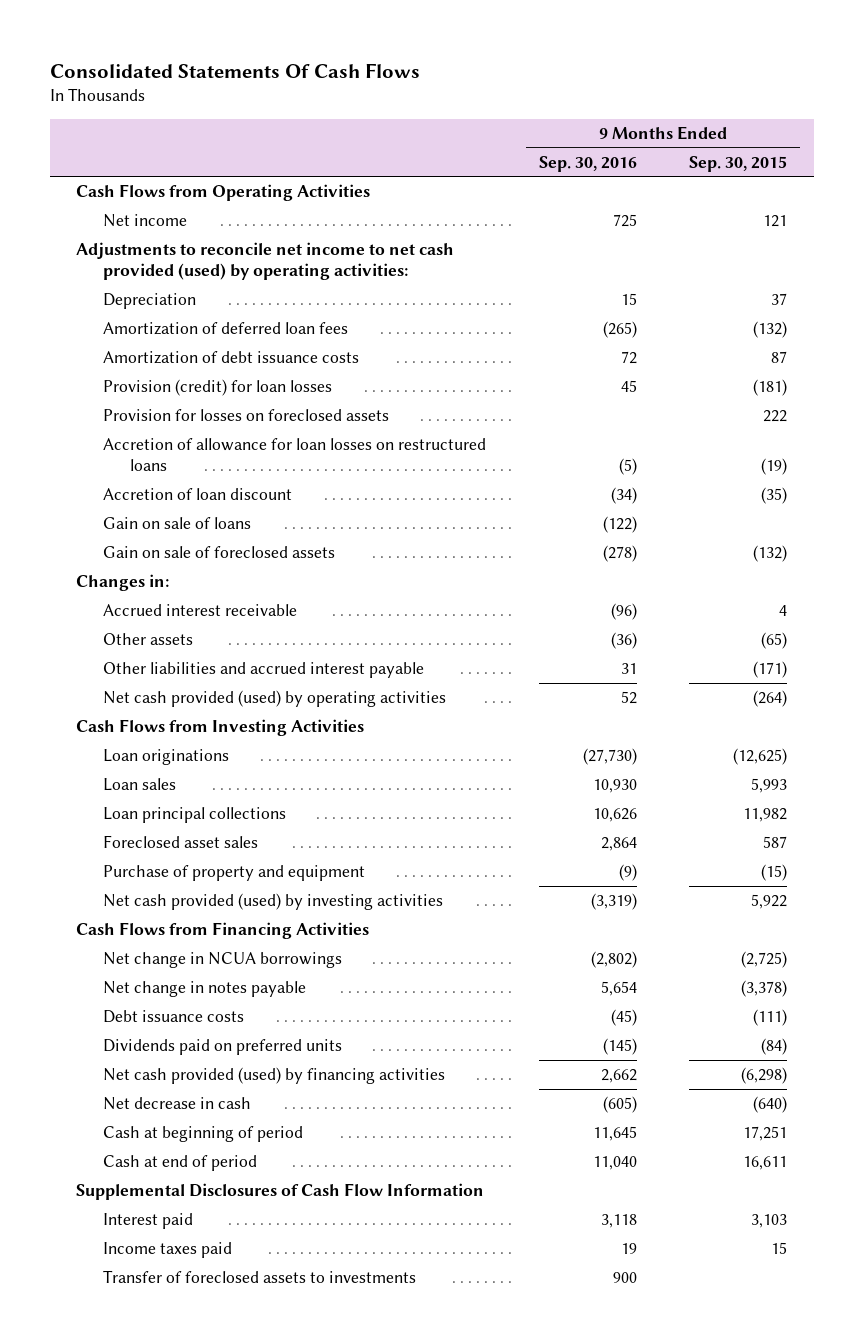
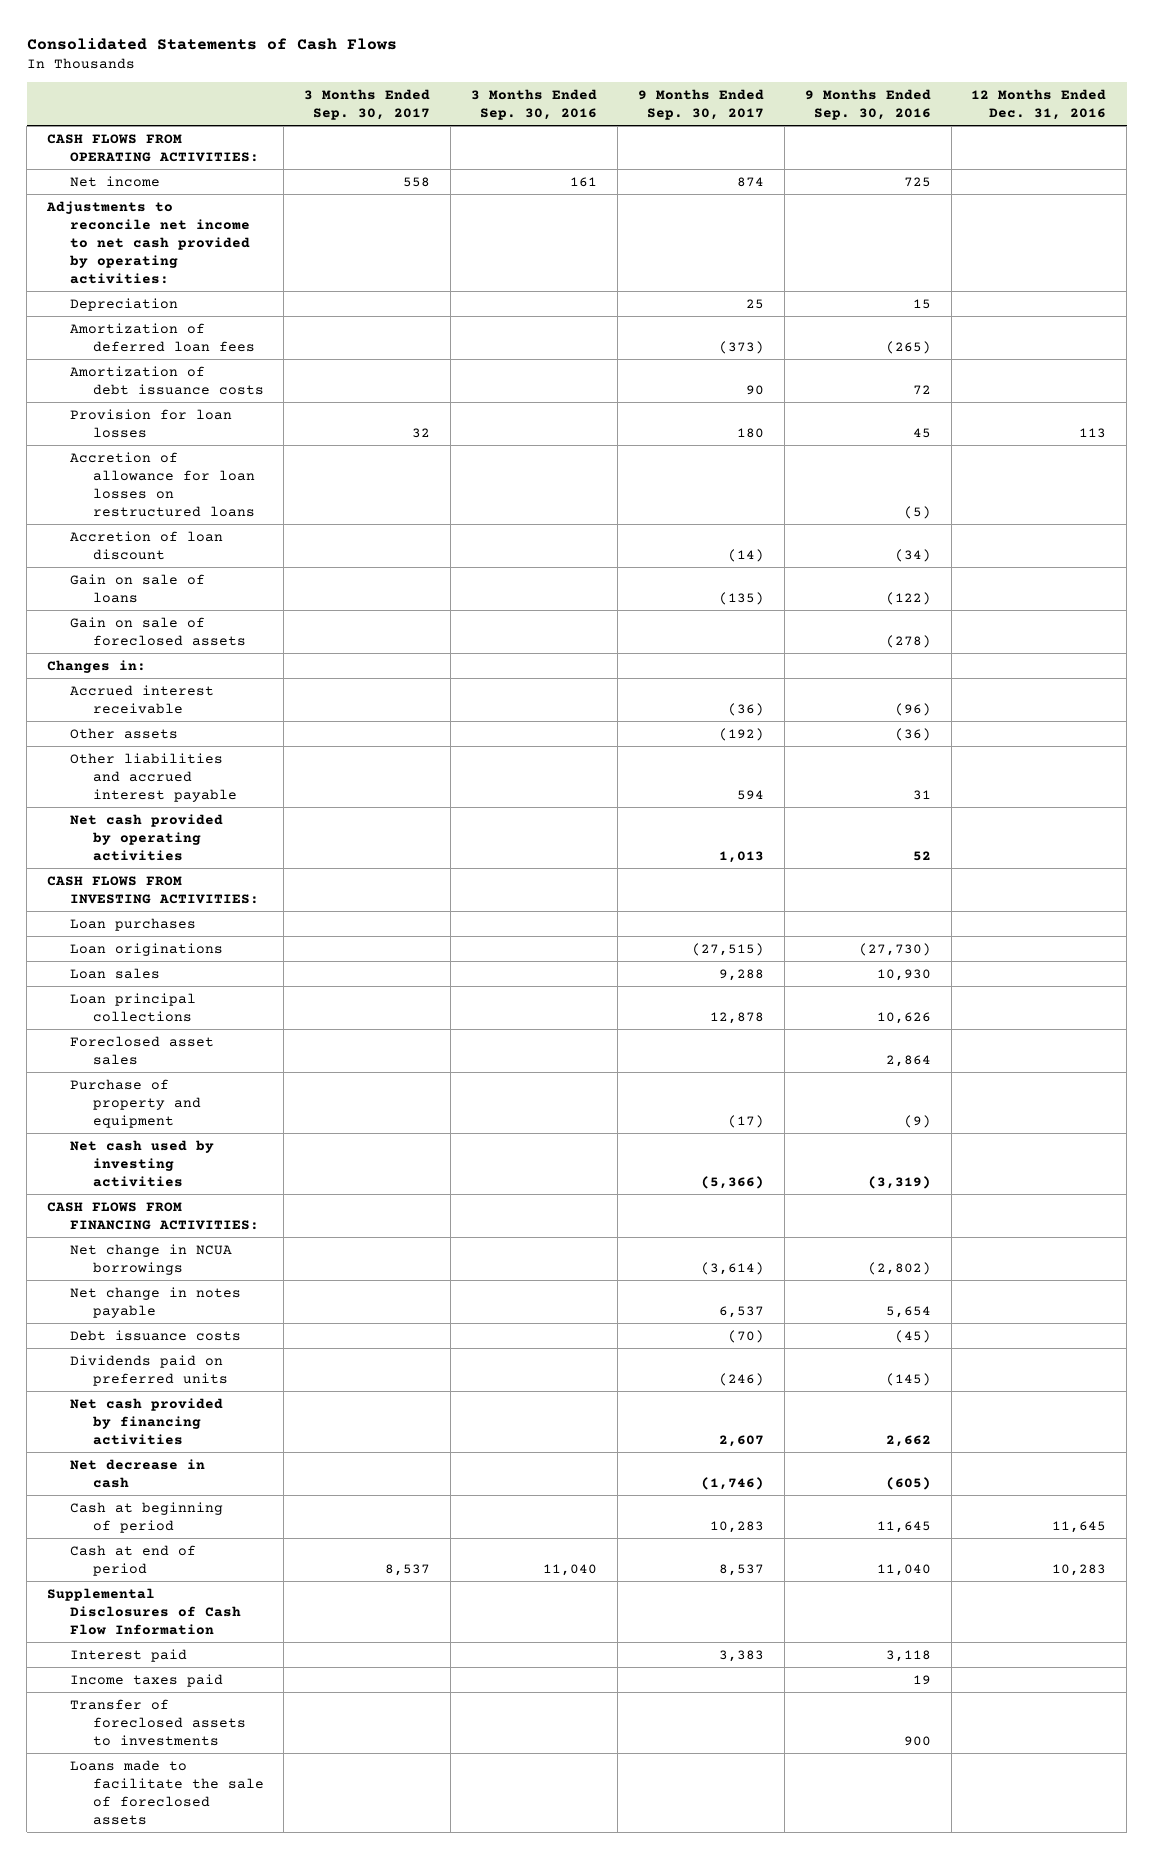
- Consolidated Statements Of Cash Flows
+ Consolidated Statements of Cash Flows
- | 9 Months Ended Sep. 30, 2016 | 9 Months Ended Sep. 30, 2015
+ | 3 Months Ended Sep. 30, 2017 | 3 Months Ended Sep. 30, 2016 | 9 Months Ended Sep. 30, 2017 | 9 Months Ended Sep. 30, 2016 | 12 Months Ended Dec. 31, 2016
- Cash Flows from Operating Activities
+ CASH FLOWS FROM OPERATING ACTIVITIES:
- Adjustments to reconcile net income to net cash provided (used) by operating activities:
+ Adjustments to reconcile net income to net cash provided by operating activities:
- Provision (credit) for loan losses | 45 | (181)
- Provision for losses on foreclosed assets | | 222
+ Provision for loan losses | 32 | | 180 | 45 | 113
- Net cash provided (used) by operating activities | 52 | (264)
- Cash Flows from Investing Activities
+ Net cash provided by operating activities | | | 1,013 | 52 |
+ CASH FLOWS FROM INVESTING ACTIVITIES:
+ Loan purchases
- Net cash provided (used) by investing activities | (3,319) | 5,922
- Cash Flows from Financing Activities
+ Net cash used by investing activities | | | (5,366) | (3,319) |
+ CASH FLOWS FROM FINANCING ACTIVITIES:
- Net cash provided (used) by financing activities | 2,662 | (6,298)
+ Net cash provided by financing activities | | | 2,607 | 2,662 |
+ Loans made to facilitate the sale of foreclosed assets

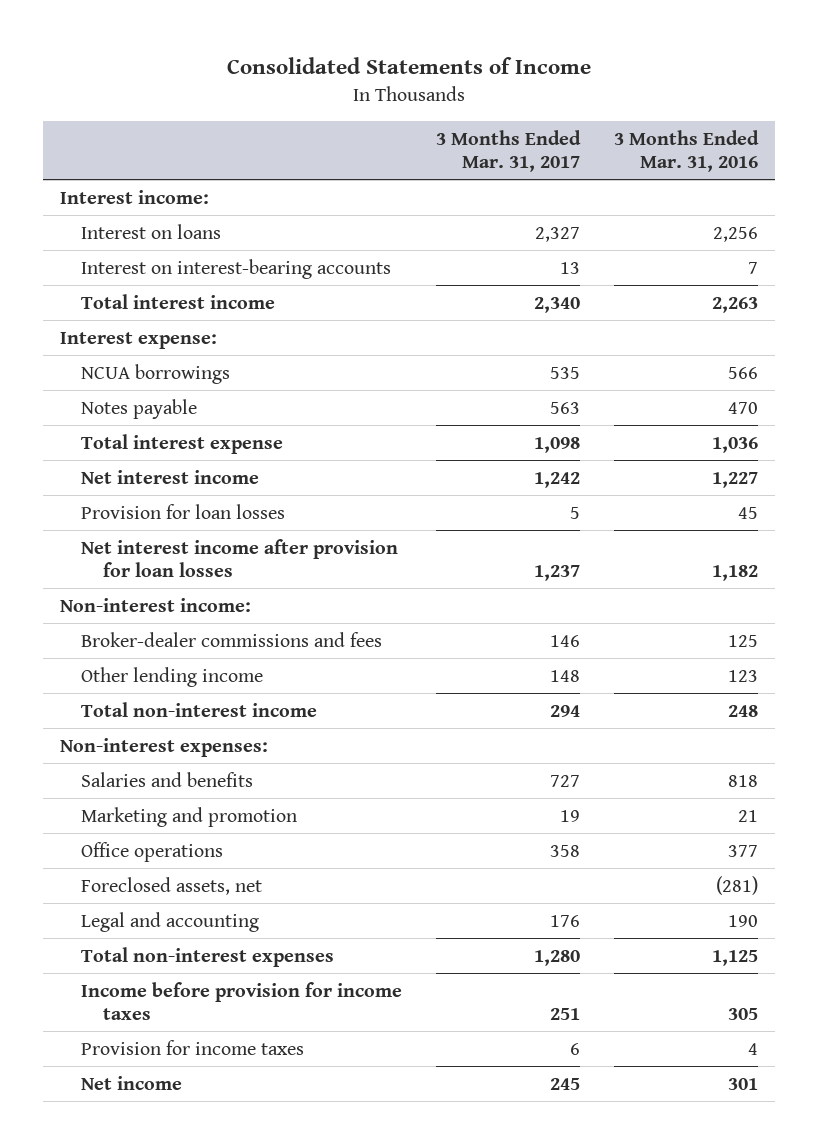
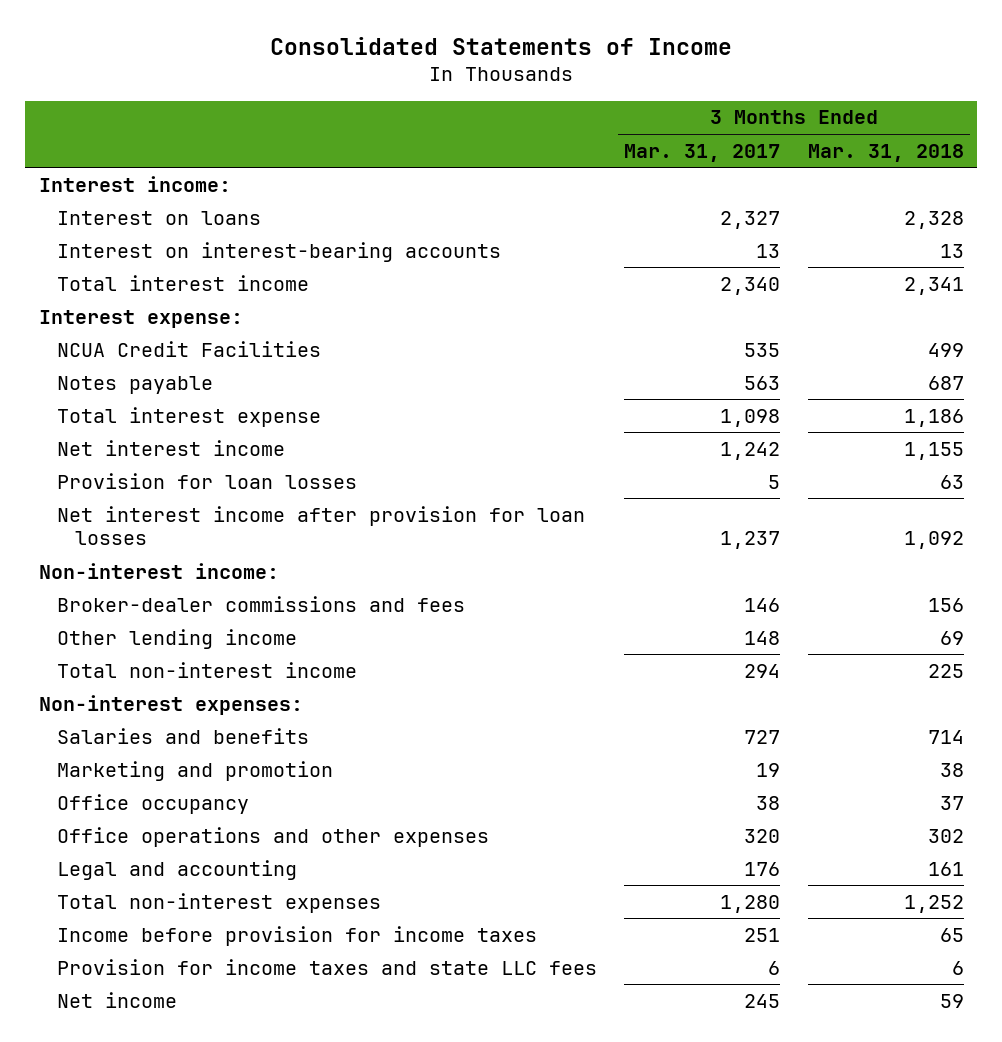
- | 3 Months Ended Mar. 31, 2017 | 3 Months Ended Mar. 31, 2016
+ | 3 Months Ended Mar. 31, 2017 | 3 Months Ended Mar. 31, 2018
- NCUA borrowings | 535 | 566
+ NCUA Credit Facilities | 535 | 499
- Office operations | 358 | 377
- Foreclosed assets, net | | (281)
+ Office occupancy | 38 | 37
+ Office operations and other expenses | 320 | 302
- Provision for income taxes | 6 | 4
+ Provision for income taxes and state LLC fees | 6 | 6

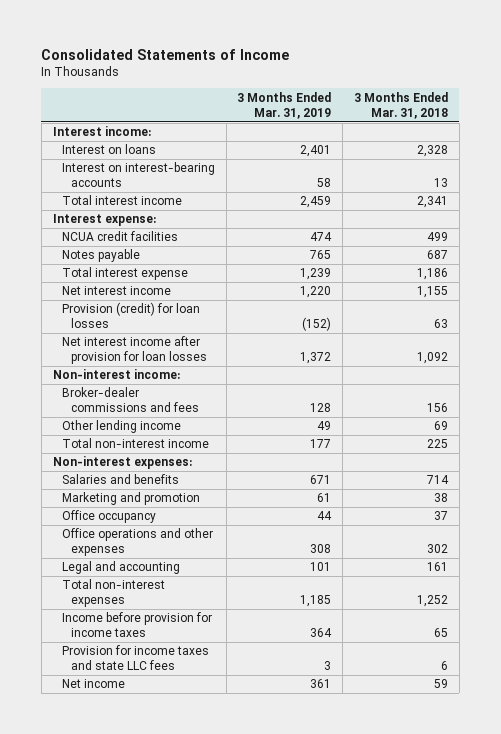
- | 3 Months Ended Mar. 31, 2017 | 3 Months Ended Mar. 31, 2018
+ | 3 Months Ended Mar. 31, 2019 | 3 Months Ended Mar. 31, 2018
- NCUA Credit Facilities | 535 | 499
+ NCUA credit facilities | 474 | 499
- Provision for loan losses | 5 | 63
+ Provision (credit) for loan losses | (152) | 63

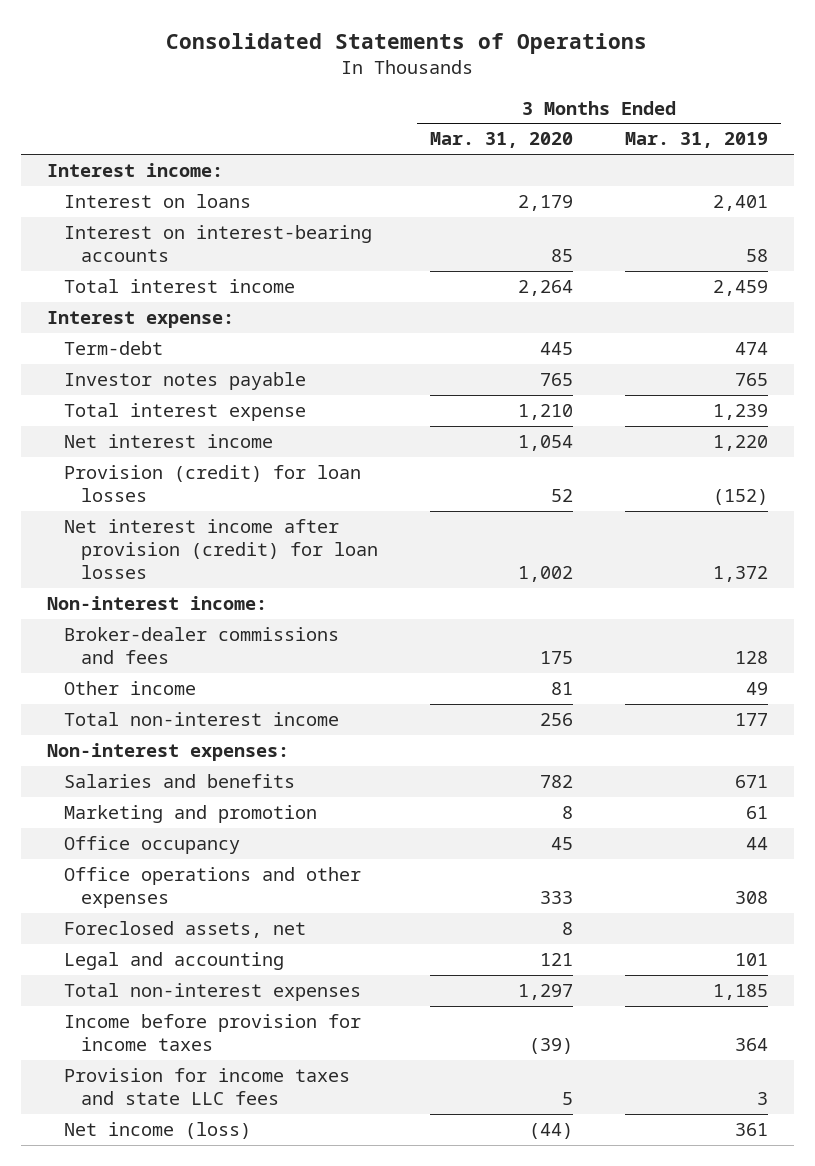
- Consolidated Statements of Income
+ Consolidated Statements of Operations
- | 3 Months Ended Mar. 31, 2019 | 3 Months Ended Mar. 31, 2018
+ | 3 Months Ended Mar. 31, 2020 | 3 Months Ended Mar. 31, 2019
- NCUA credit facilities | 474 | 499
- Notes payable | 765 | 687
+ Term-debt | 445 | 474
+ Investor notes payable | 765 | 765
- Net interest income after provision for loan losses | 1,372 | 1,092
+ Net interest income after provision (credit) for loan losses | 1,002 | 1,372
- Other lending income | 49 | 69
+ Other income | 81 | 49
+ Foreclosed assets, net | 8 |
- Net income | 361 | 59
+ Net income (loss) | (44) | 361

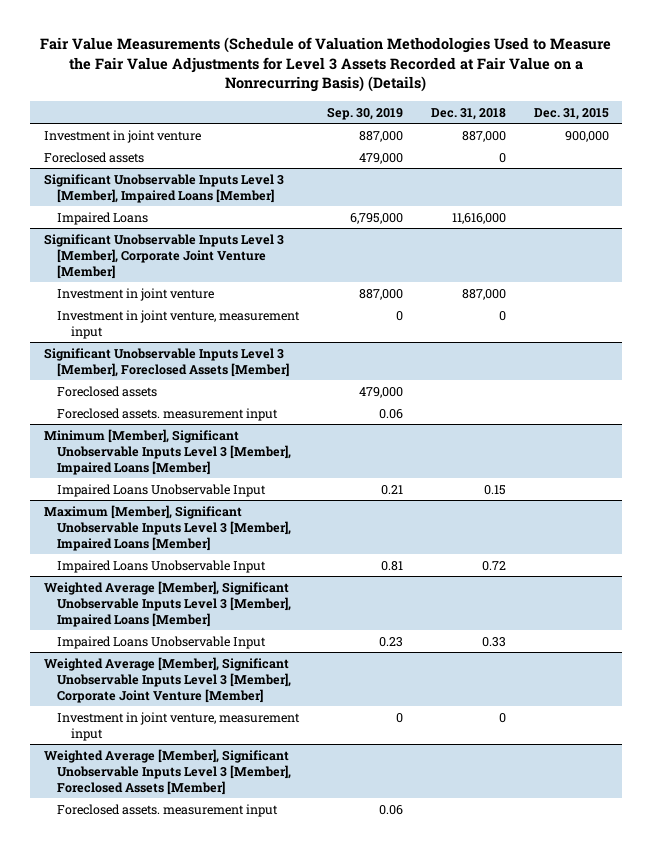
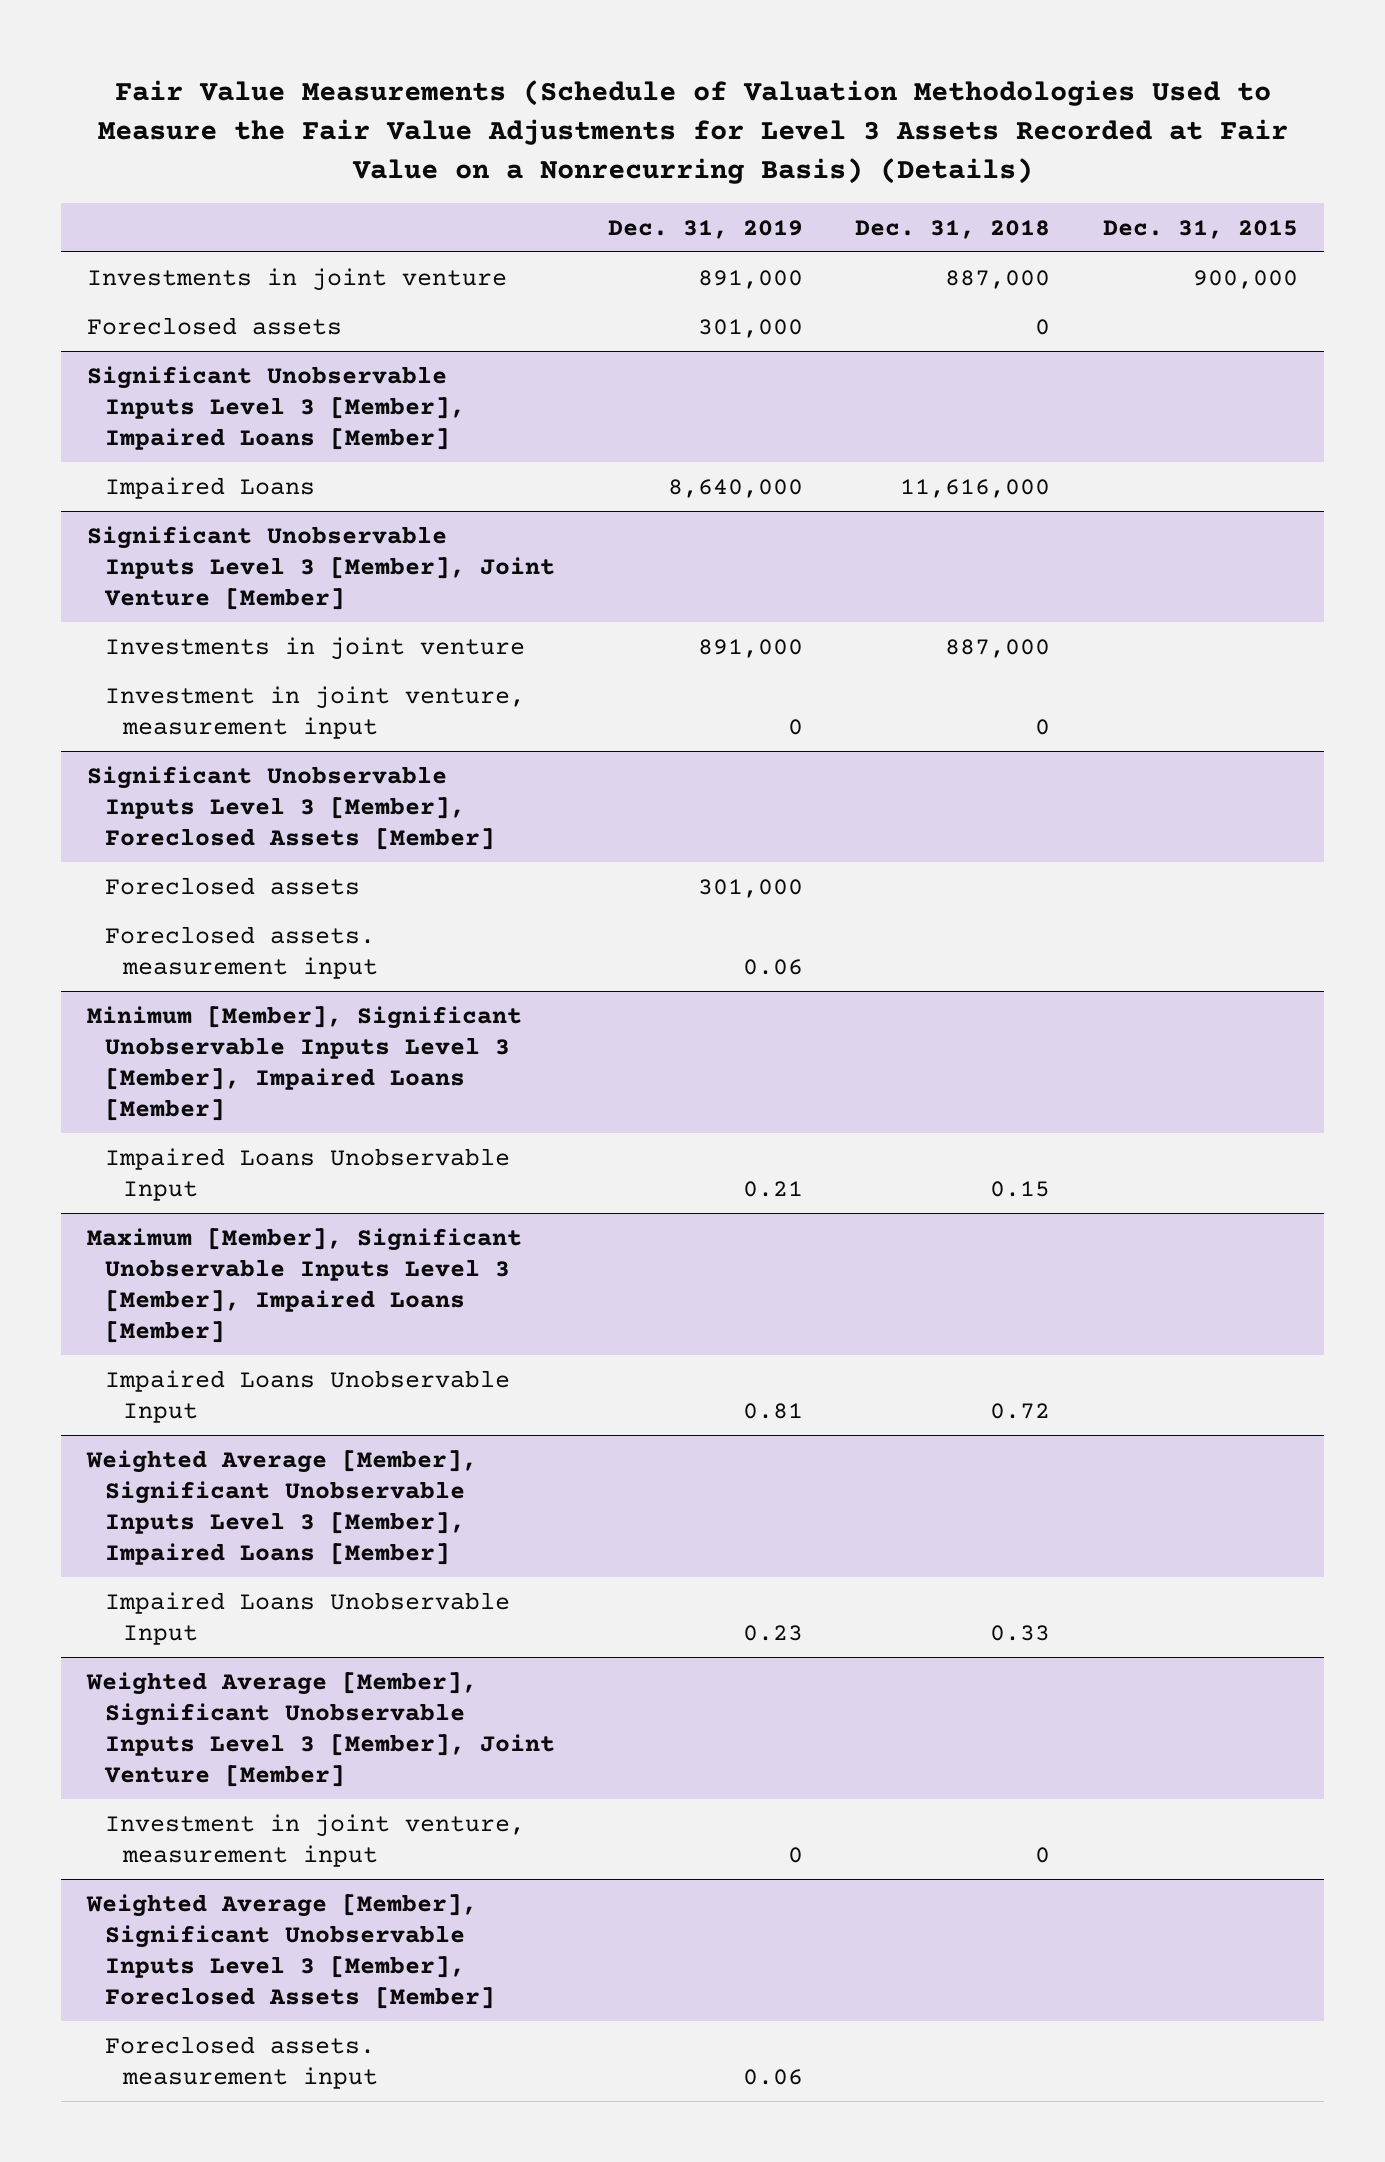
- | Sep. 30, 2019 | Dec. 31, 2018 | Dec. 31, 2015
+ | Dec. 31, 2019 | Dec. 31, 2018 | Dec. 31, 2015
- Investment in joint venture | 887,000 | 887,000 | 900,000
+ Investments in joint venture | 891,000 | 887,000 | 900,000
- Significant Unobservable Inputs Level 3 [Member], Corporate Joint Venture [Member]
- Investment in joint venture | 887,000 | 887,000 |
+ Significant Unobservable Inputs Level 3 [Member], Joint Venture [Member]
+ Investments in joint venture | 891,000 | 887,000 |
- Weighted Average [Member], Significant Unobservable Inputs Level 3 [Member], Corporate Joint Venture [Member]
+ Weighted Average [Member], Significant Unobservable Inputs Level 3 [Member], Joint Venture [Member]

